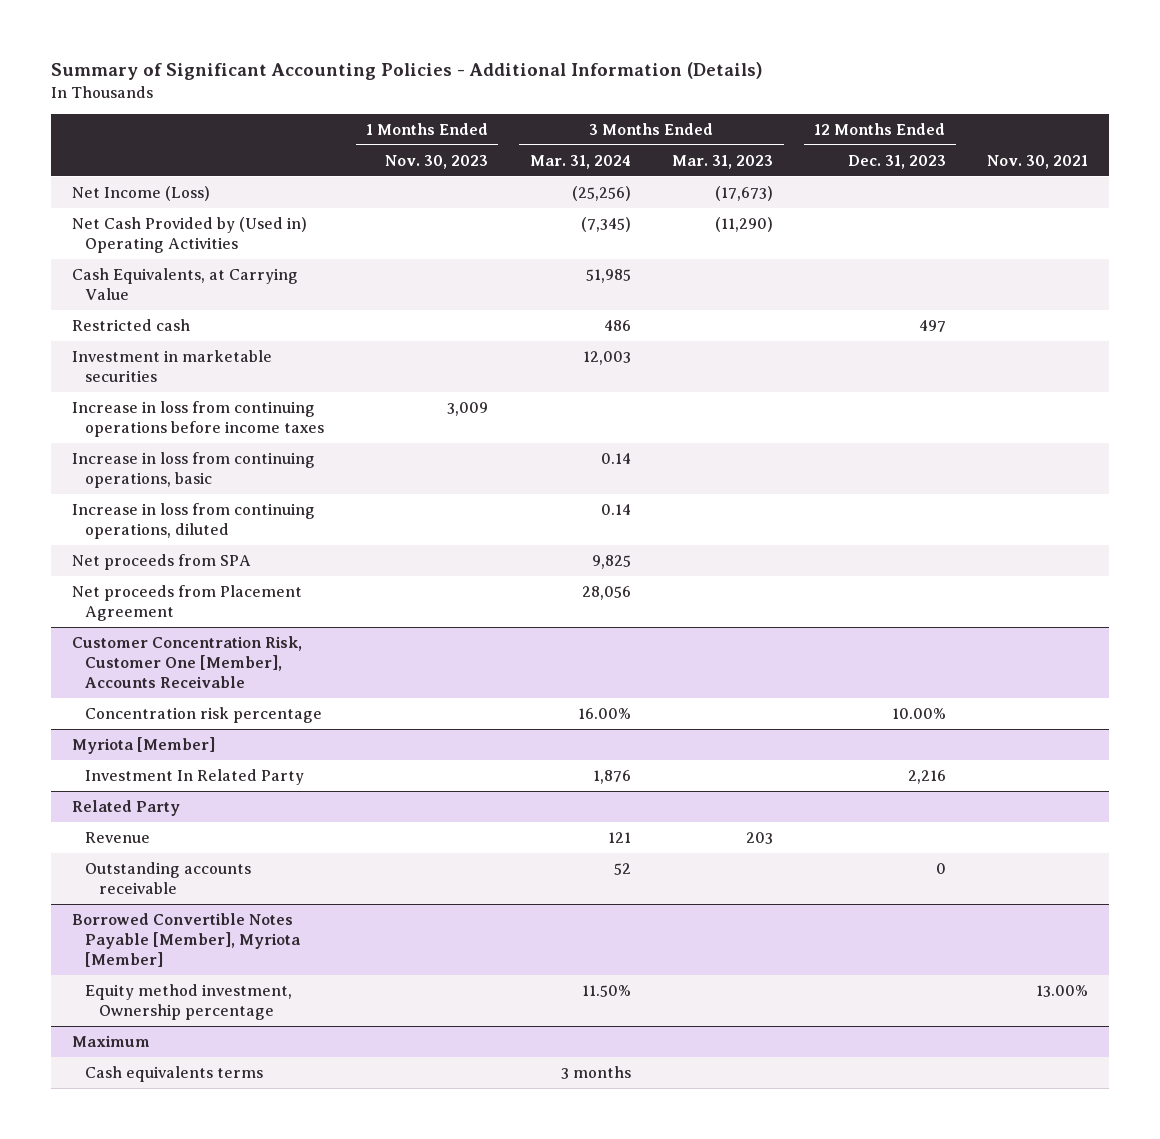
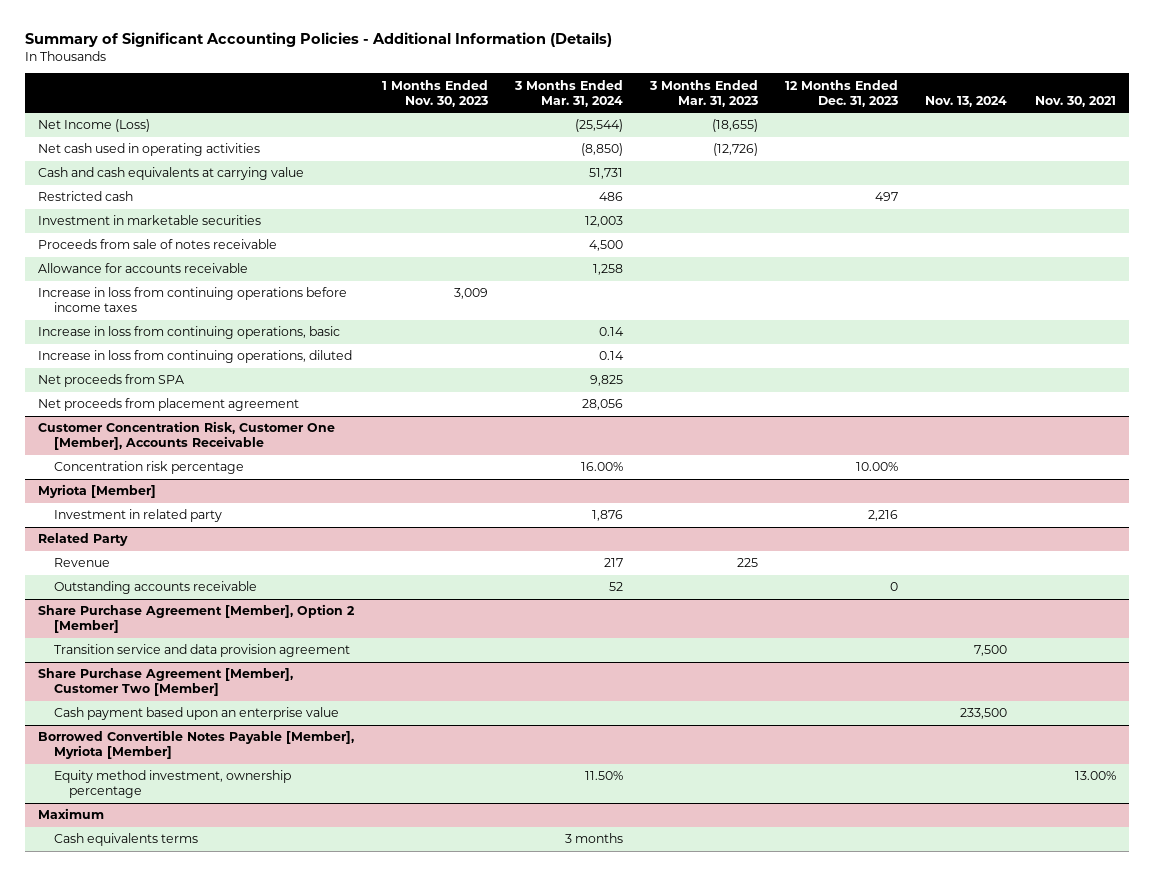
- | 1 Months Ended Nov. 30, 2023 | 3 Months Ended Mar. 31, 2024 | 3 Months Ended Mar. 31, 2023 | 12 Months Ended Dec. 31, 2023 | Nov. 30, 2021
+ | 1 Months Ended Nov. 30, 2023 | 3 Months Ended Mar. 31, 2024 | 3 Months Ended Mar. 31, 2023 | 12 Months Ended Dec. 31, 2023 | Nov. 13, 2024 | Nov. 30, 2021
- Net Income (Loss) | | (25,256) | (17,673) | |
- Net Cash Provided by (Used in) Operating Activities | | (7,345) | (11,290) | |
- Cash Equivalents, at Carrying Value | | 51,985 | | |
+ Net Income (Loss) | | (25,544) | (18,655) | | |
+ Net cash used in operating activities | | (8,850) | (12,726) | | |
+ Cash and cash equivalents at carrying value | | 51,731 | | | |
+ Proceeds from sale of notes receivable | | 4,500 | | | |
+ Allowance for accounts receivable | | 1,258 | | | |
- Net proceeds from Placement Agreement | | 28,056 | | |
+ Net proceeds from placement agreement | | 28,056 | | | |
@ Myriota [Member]
- Investment In Related Party | | 1,876 | | 2,216 |
+ Investment in related party | | 1,876 | | 2,216 | |
@ Related Party
- Revenue | | 121 | 203 | |
+ Revenue | | 217 | 225 | | |
+ Share Purchase Agreement [Member], Option 2 [Member]
+ Transition service and data provision agreement | | | | | 7,500 |
+ Share Purchase Agreement [Member], Customer Two [Member]
+ Cash payment based upon an enterprise value | | | | | 233,500 |
@ Borrowed Convertible Notes Payable [Member], Myriota [Member]
- Equity method investment, Ownership percentage | | 11.50% | | | 13.00%
+ Equity method investment, ownership percentage | | 11.50% | | | | 13.00%

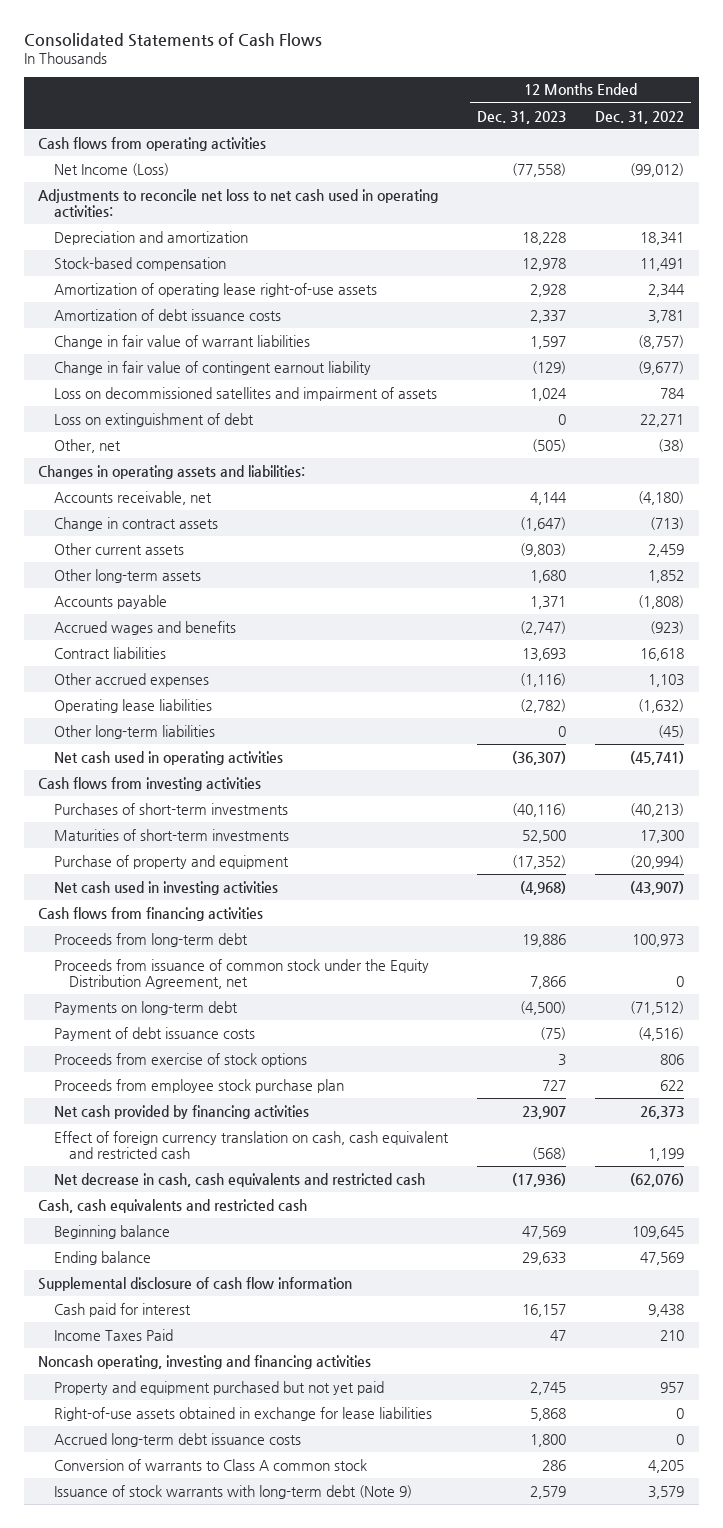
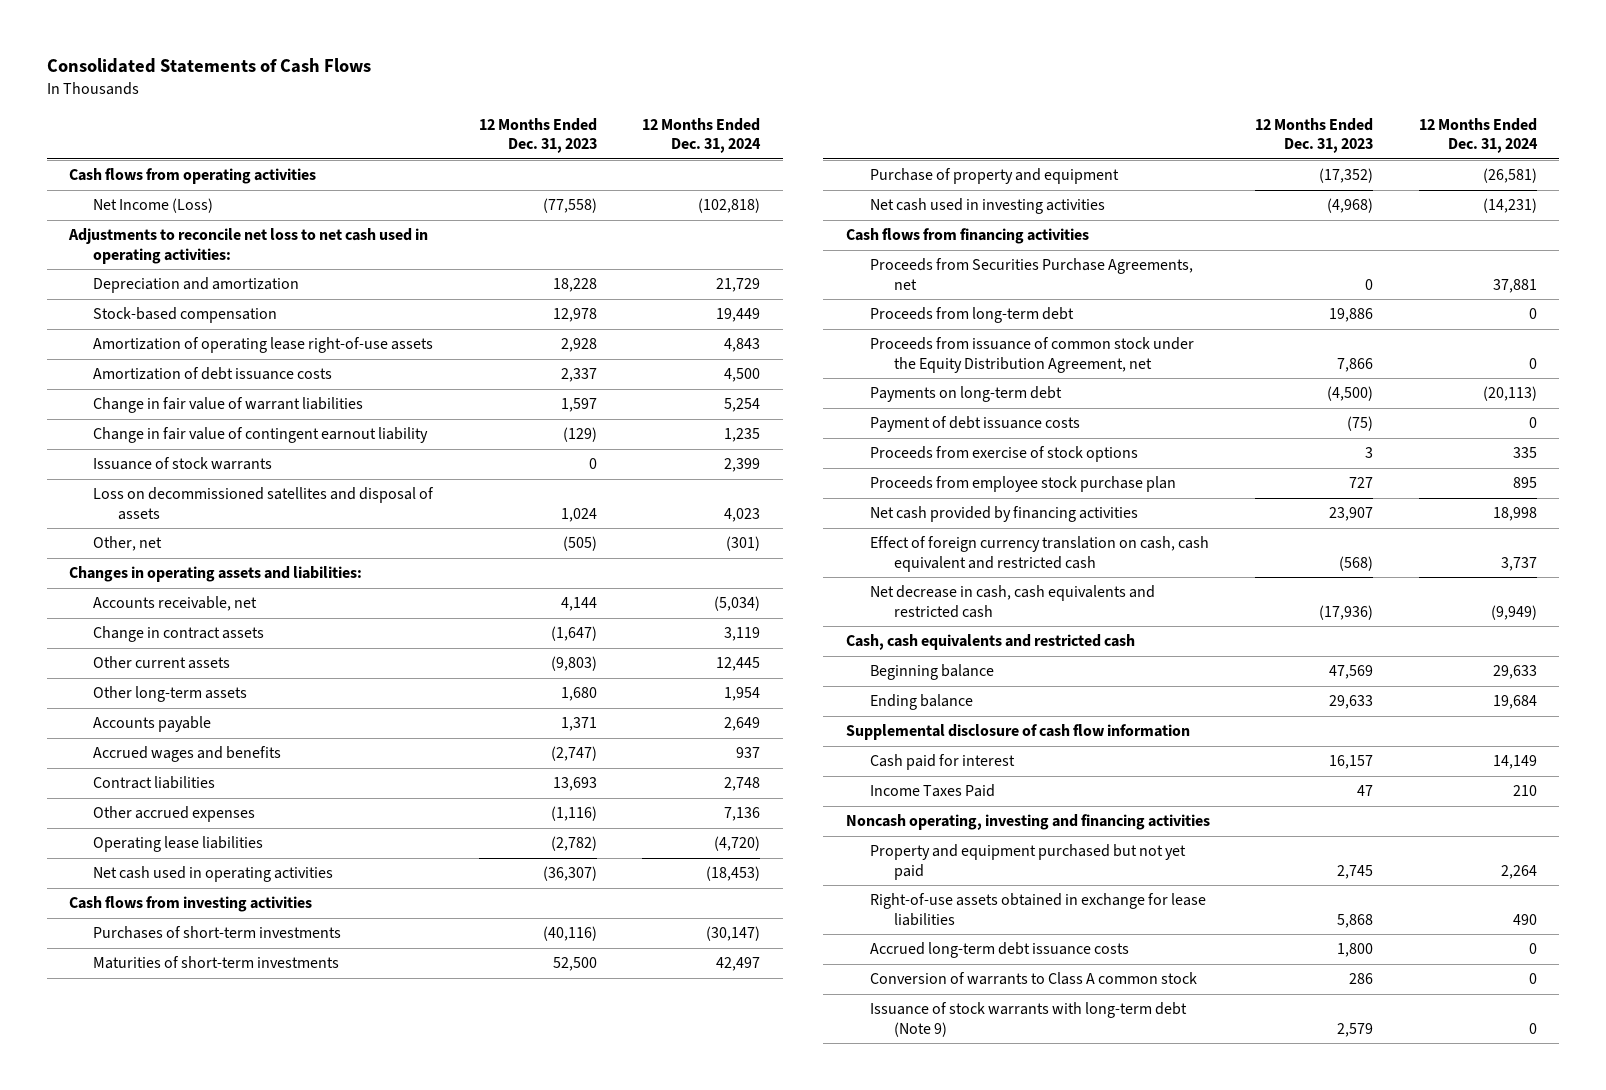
- | 12 Months Ended Dec. 31, 2023 | 12 Months Ended Dec. 31, 2022
+ | 12 Months Ended Dec. 31, 2023 | 12 Months Ended Dec. 31, 2024
- Loss on decommissioned satellites and impairment of assets | 1,024 | 784
- Loss on extinguishment of debt | 0 | 22,271
+ Issuance of stock warrants | 0 | 2,399
+ Loss on decommissioned satellites and disposal of assets | 1,024 | 4,023
- Other long-term liabilities | 0 | (45)
+ Proceeds from Securities Purchase Agreements, net | 0 | 37,881

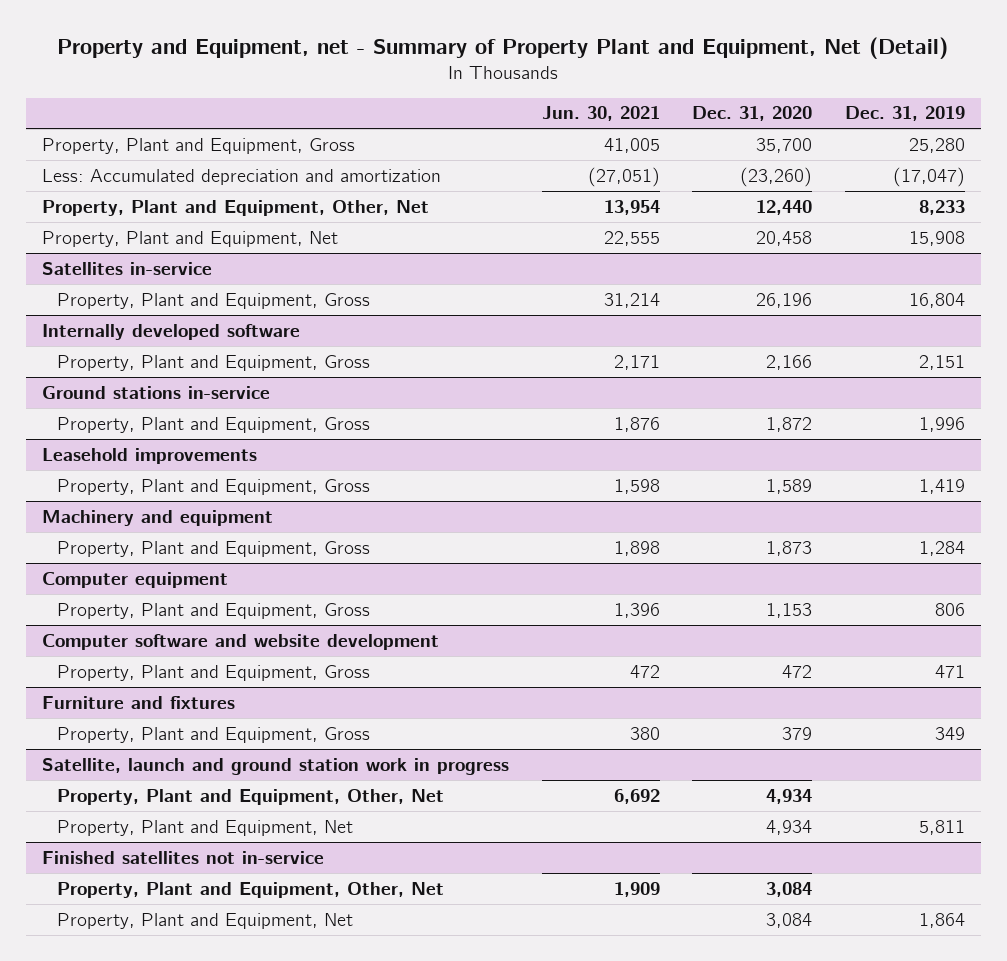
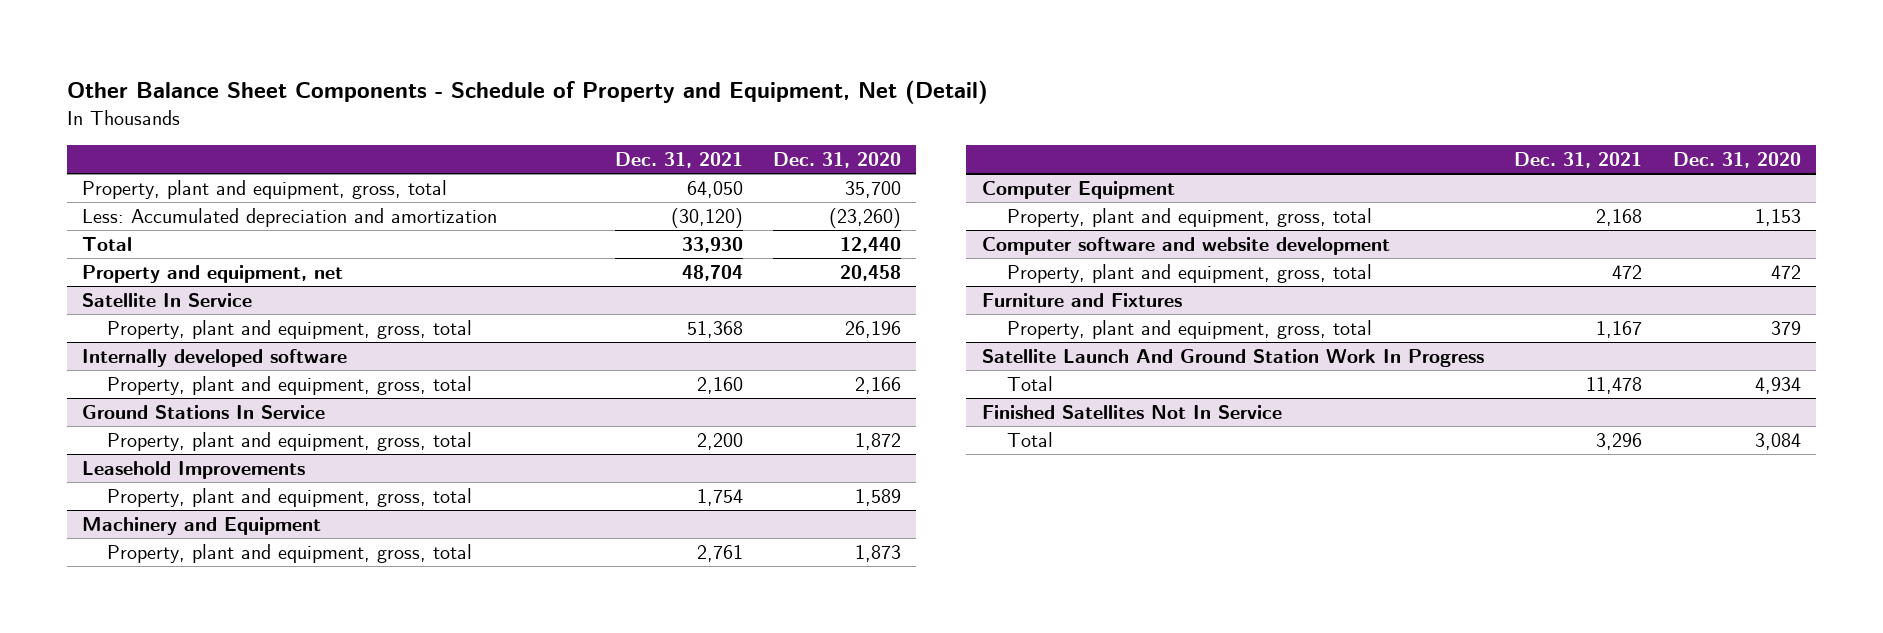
- Property and Equipment, net - Summary of Property Plant and Equipment, Net (Detail)
+ Other Balance Sheet Components - Schedule of Property and Equipment, Net (Detail)
- | Jun. 30, 2021 | Dec. 31, 2020 | Dec. 31, 2019
+ | Dec. 31, 2021 | Dec. 31, 2020
- Property, Plant and Equipment, Gross | 41,005 | 35,700 | 25,280
+ Property, plant and equipment, gross, total | 64,050 | 35,700
- Property, Plant and Equipment, Other, Net | 13,954 | 12,440 | 8,233
- Property, Plant and Equipment, Net | 22,555 | 20,458 | 15,908
- Satellites in-service
- Property, Plant and Equipment, Gross | 31,214 | 26,196 | 16,804
+ Total | 33,930 | 12,440
+ Property and equipment, net | 48,704 | 20,458
+ Satellite In Service
+ Property, plant and equipment, gross, total | 51,368 | 26,196
@ Internally developed software
- Property, Plant and Equipment, Gross | 2,171 | 2,166 | 2,151
- Ground stations in-service
- Property, Plant and Equipment, Gross | 1,876 | 1,872 | 1,996
- Leasehold improvements
- Property, Plant and Equipment, Gross | 1,598 | 1,589 | 1,419
- Machinery and equipment
- Property, Plant and Equipment, Gross | 1,898 | 1,873 | 1,284
- Computer equipment
- Property, Plant and Equipment, Gross | 1,396 | 1,153 | 806
@ Internally developed software
+ Property, plant and equipment, gross, total | 2,160 | 2,166
+ Ground Stations In Service
+ Property, plant and equipment, gross, total | 2,200 | 1,872
+ Leasehold Improvements
+ Property, plant and equipment, gross, total | 1,754 | 1,589
+ Machinery and Equipment
+ Property, plant and equipment, gross, total | 2,761 | 1,873
+ Computer Equipment
+ Property, plant and equipment, gross, total | 2,168 | 1,153
@ Computer software and website development
- Property, Plant and Equipment, Gross | 472 | 472 | 471
- Furniture and fixtures
- Property, Plant and Equipment, Gross | 380 | 379 | 349
- Satellite, launch and ground station work in progress
- Property, Plant and Equipment, Other, Net | 6,692 | 4,934 |
- Property, Plant and Equipment, Net | | 4,934 | 5,811
- Finished satellites not in-service
- Property, Plant and Equipment, Other, Net | 1,909 | 3,084 |
- Property, Plant and Equipment, Net | | 3,084 | 1,864
@ Computer software and website development
+ Property, plant and equipment, gross, total | 472 | 472
+ Furniture and Fixtures
+ Property, plant and equipment, gross, total | 1,167 | 379
+ Satellite Launch And Ground Station Work In Progress
+ Total | 11,478 | 4,934
+ Finished Satellites Not In Service
+ Total | 3,296 | 3,084

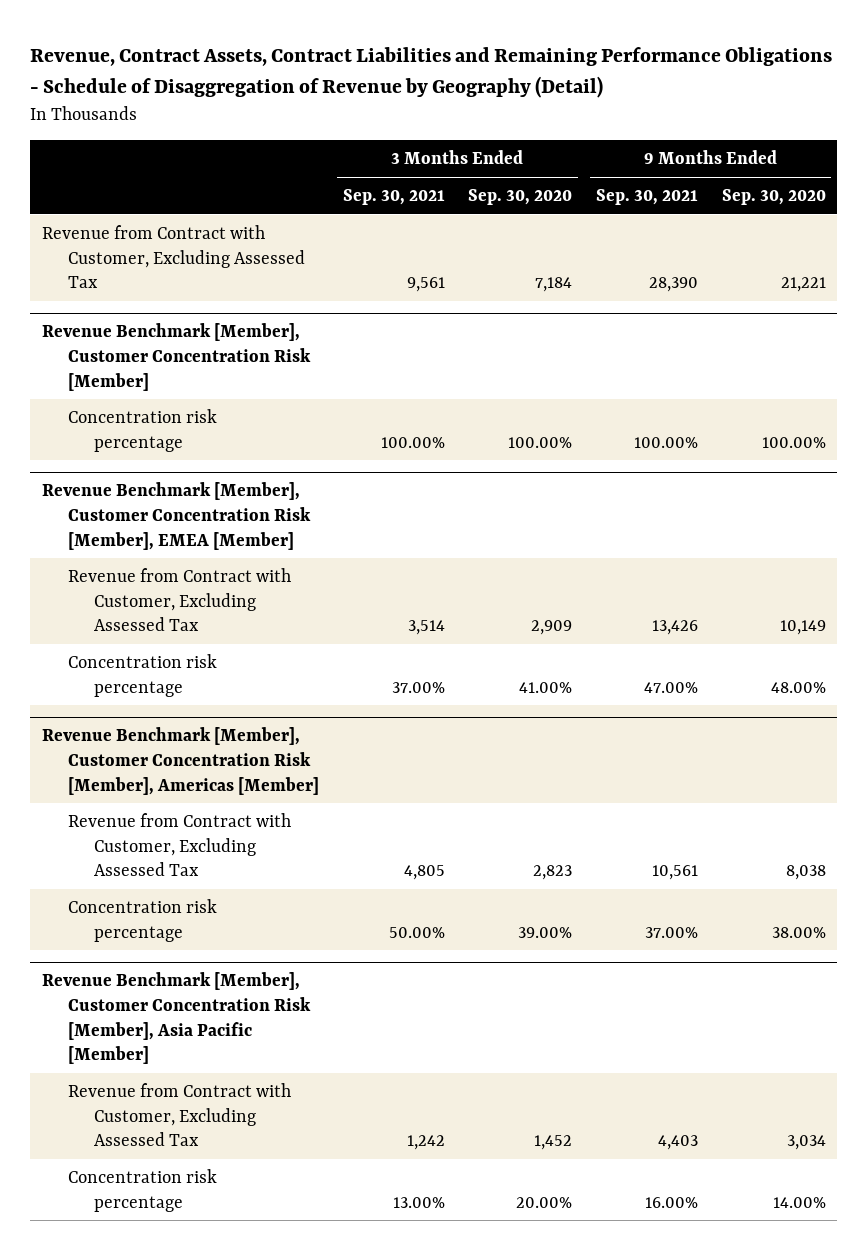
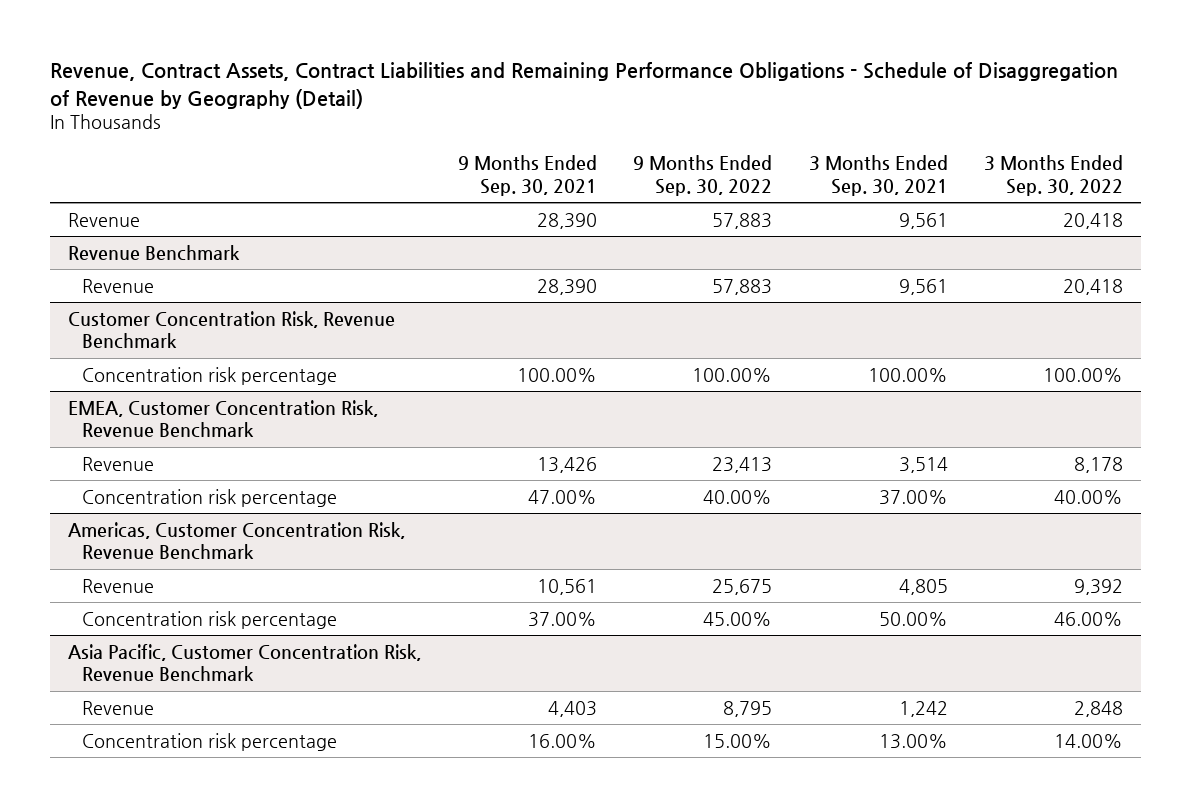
- | 3 Months Ended Sep. 30, 2021 | 3 Months Ended Sep. 30, 2020 | 9 Months Ended Sep. 30, 2021 | 9 Months Ended Sep. 30, 2020
+ | 9 Months Ended Sep. 30, 2021 | 9 Months Ended Sep. 30, 2022 | 3 Months Ended Sep. 30, 2021 | 3 Months Ended Sep. 30, 2022
- Revenue from Contract with Customer, Excluding Assessed Tax | 9,561 | 7,184 | 28,390 | 21,221
- Revenue Benchmark [Member], Customer Concentration Risk [Member]
+ Revenue | 28,390 | 57,883 | 9,561 | 20,418
+ Revenue Benchmark
+ Revenue | 28,390 | 57,883 | 9,561 | 20,418
+ Customer Concentration Risk, Revenue Benchmark
- Revenue Benchmark [Member], Customer Concentration Risk [Member], EMEA [Member]
- Revenue from Contract with Customer, Excluding Assessed Tax | 3,514 | 2,909 | 13,426 | 10,149
+ EMEA, Customer Concentration Risk, Revenue Benchmark
+ Revenue | 13,426 | 23,413 | 3,514 | 8,178
- Revenue Benchmark [Member], Customer Concentration Risk [Member], Americas [Member]
- Revenue from Contract with Customer, Excluding Assessed Tax | 4,805 | 2,823 | 10,561 | 8,038
+ Americas, Customer Concentration Risk, Revenue Benchmark
+ Revenue | 10,561 | 25,675 | 4,805 | 9,392
- Revenue Benchmark [Member], Customer Concentration Risk [Member], Asia Pacific [Member]
- Revenue from Contract with Customer, Excluding Assessed Tax | 1,242 | 1,452 | 4,403 | 3,034
+ Asia Pacific, Customer Concentration Risk, Revenue Benchmark
+ Revenue | 4,403 | 8,795 | 1,242 | 2,848

